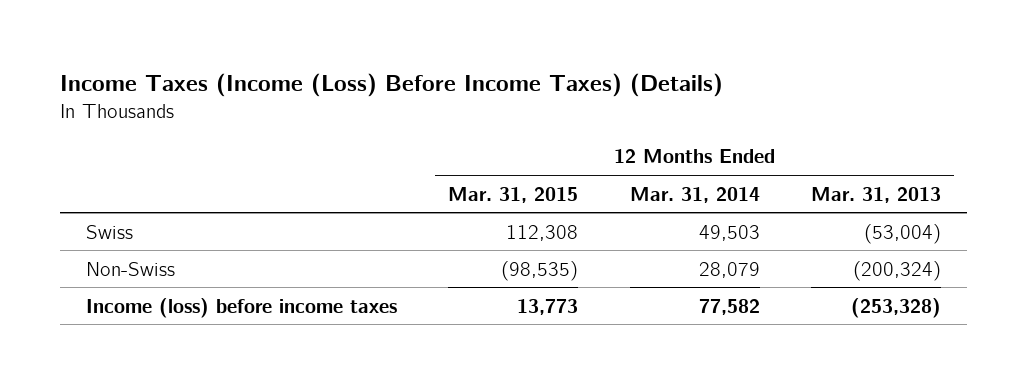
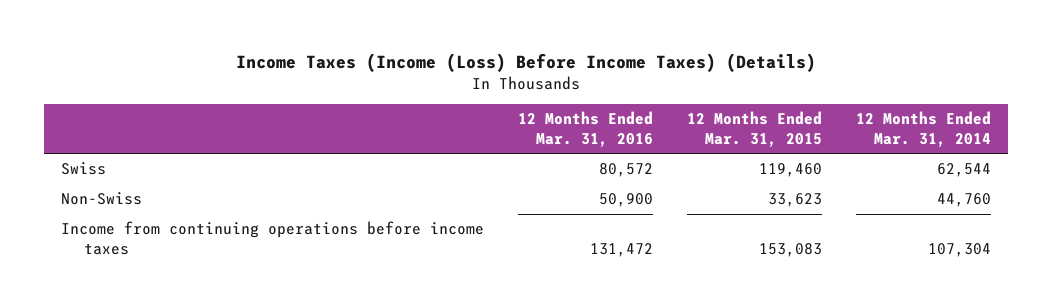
- | 12 Months Ended Mar. 31, 2015 | 12 Months Ended Mar. 31, 2014 | 12 Months Ended Mar. 31, 2013
+ | 12 Months Ended Mar. 31, 2016 | 12 Months Ended Mar. 31, 2015 | 12 Months Ended Mar. 31, 2014
- Swiss | 112,308 | 49,503 | (53,004)
- Non-Swiss | (98,535) | 28,079 | (200,324)
- Income (loss) before income taxes | 13,773 | 77,582 | (253,328)
+ Swiss | 80,572 | 119,460 | 62,544
+ Non-Swiss | 50,900 | 33,623 | 44,760
+ Income from continuing operations before income taxes | 131,472 | 153,083 | 107,304

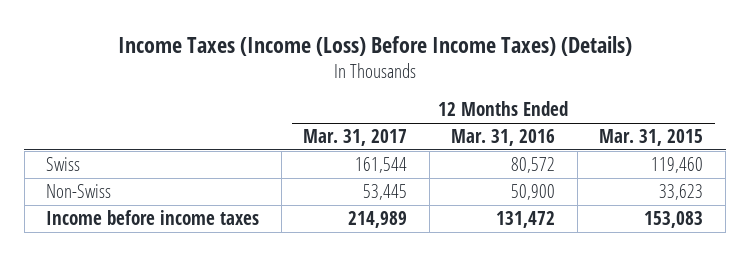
- | 12 Months Ended Mar. 31, 2016 | 12 Months Ended Mar. 31, 2015 | 12 Months Ended Mar. 31, 2014
+ | 12 Months Ended Mar. 31, 2017 | 12 Months Ended Mar. 31, 2016 | 12 Months Ended Mar. 31, 2015
- Income from continuing operations before income taxes | 131,472 | 153,083 | 107,304
+ Income before income taxes | 214,989 | 131,472 | 153,083

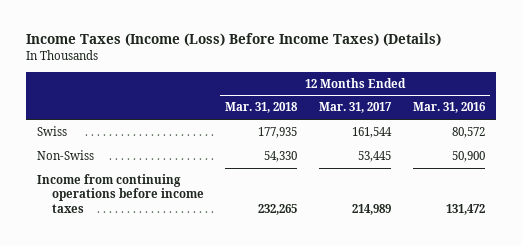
- | 12 Months Ended Mar. 31, 2017 | 12 Months Ended Mar. 31, 2016 | 12 Months Ended Mar. 31, 2015
+ | 12 Months Ended Mar. 31, 2018 | 12 Months Ended Mar. 31, 2017 | 12 Months Ended Mar. 31, 2016
- Income before income taxes | 214,989 | 131,472 | 153,083
+ Income from continuing operations before income taxes | 232,265 | 214,989 | 131,472

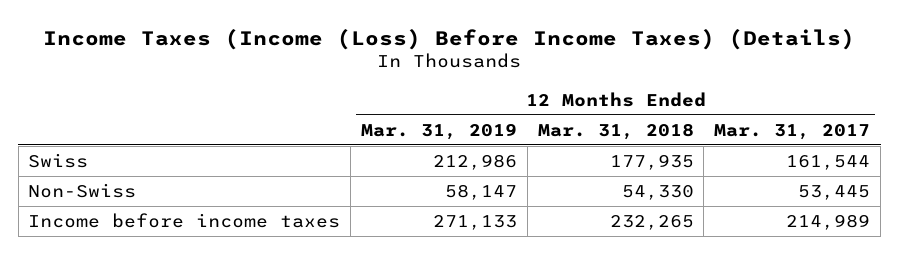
- | 12 Months Ended Mar. 31, 2018 | 12 Months Ended Mar. 31, 2017 | 12 Months Ended Mar. 31, 2016
+ | 12 Months Ended Mar. 31, 2019 | 12 Months Ended Mar. 31, 2018 | 12 Months Ended Mar. 31, 2017
- Income from continuing operations before income taxes | 232,265 | 214,989 | 131,472
+ Income before income taxes | 271,133 | 232,265 | 214,989

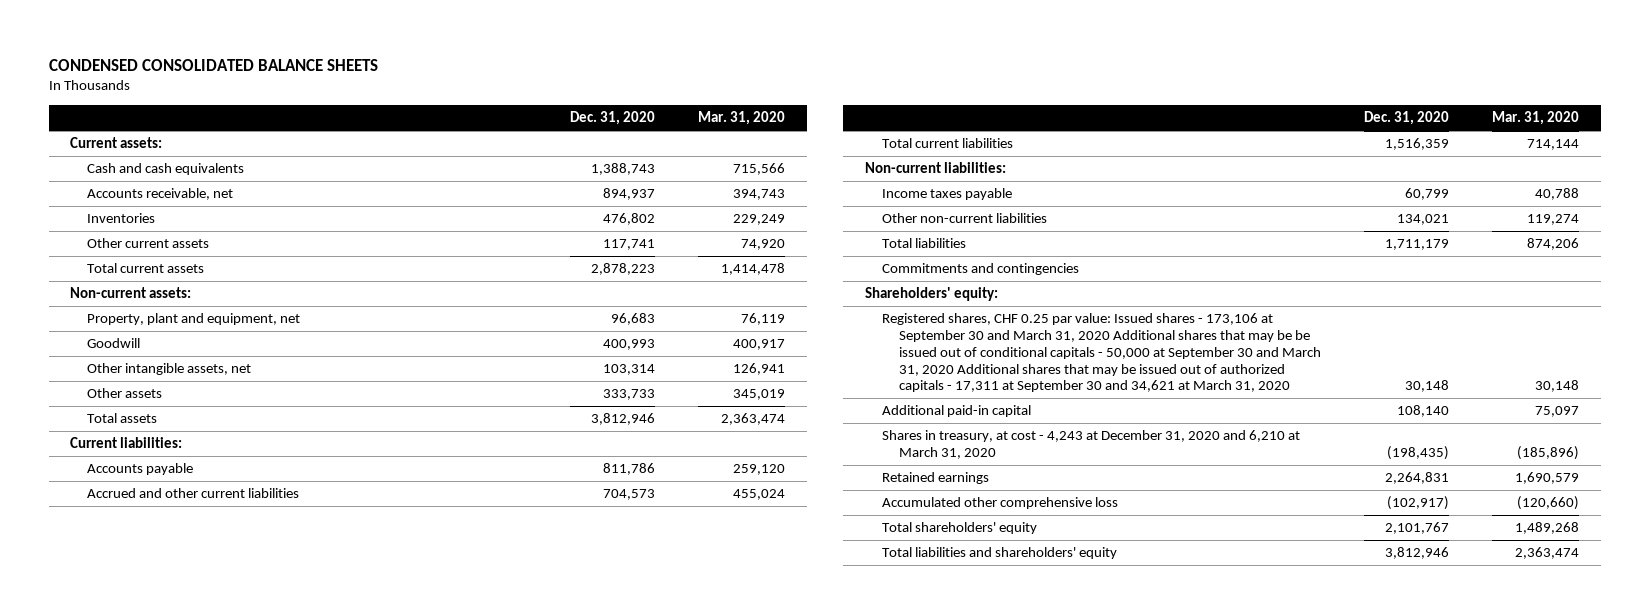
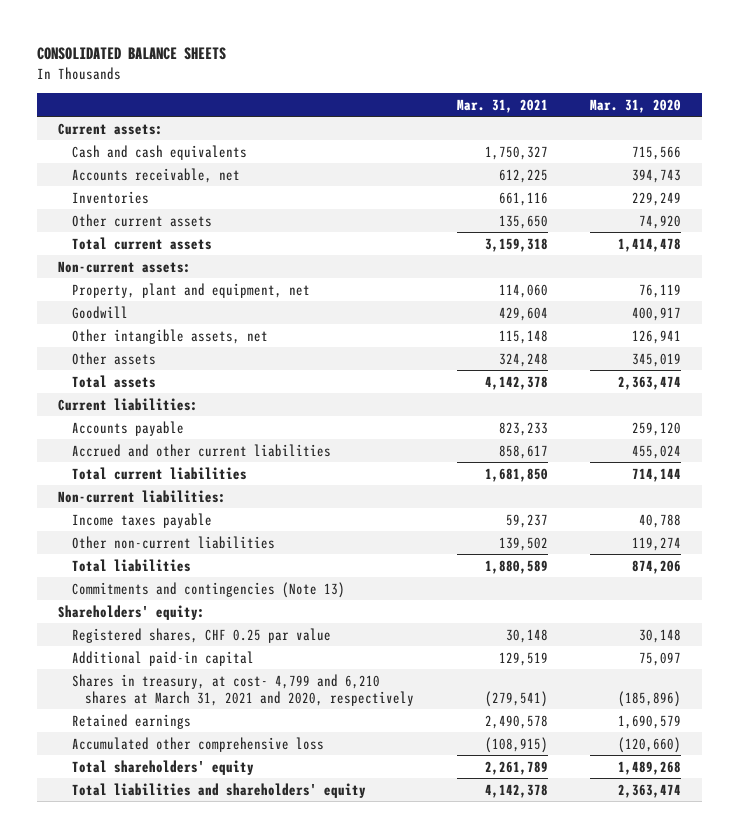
- CONDENSED CONSOLIDATED BALANCE SHEETS
+ CONSOLIDATED BALANCE SHEETS
- | Dec. 31, 2020 | Mar. 31, 2020
+ | Mar. 31, 2021 | Mar. 31, 2020
- Commitments and contingencies
+ Commitments and contingencies (Note 13)
- Registered shares, CHF 0.25 par value: Issued shares - 173,106 at September 30 and March 31, 2020 Additional shares that may be be issued out of conditional capitals - 50,000 at September 30 and March 31, 2020 Additional shares that may be issued out of authorized capitals - 17,311 at September 30 and 34,621 at March 31, 2020 | 30,148 | 30,148
+ Registered shares, CHF 0.25 par value | 30,148 | 30,148
- Shares in treasury, at cost - 4,243 at December 31, 2020 and 6,210 at March 31, 2020 | (198,435) | (185,896)
+ Shares in treasury, at cost- 4,799 and 6,210 shares at March 31, 2021 and 2020, respectively | (279,541) | (185,896)

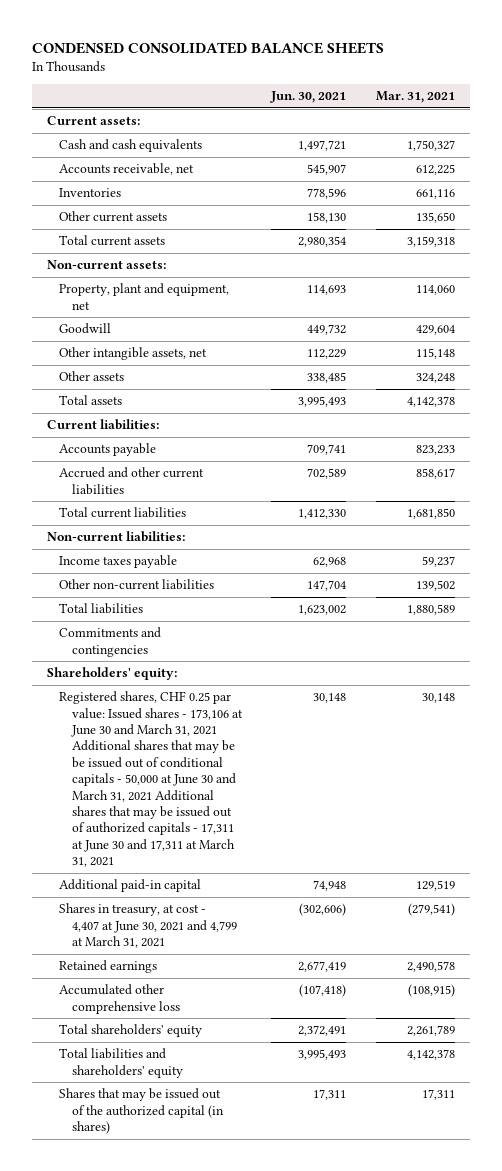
- CONSOLIDATED BALANCE SHEETS
+ CONDENSED CONSOLIDATED BALANCE SHEETS
- | Mar. 31, 2021 | Mar. 31, 2020
+ | Jun. 30, 2021 | Mar. 31, 2021
- Commitments and contingencies (Note 13)
+ Commitments and contingencies
- Registered shares, CHF 0.25 par value | 30,148 | 30,148
+ Registered shares, CHF 0.25 par value: Issued shares - 173,106 at June 30 and March 31, 2021 Additional shares that may be be issued out of conditional capitals - 50,000 at June 30 and March 31, 2021 Additional shares that may be issued out of authorized capitals - 17,311 at June 30 and 17,311 at March 31, 2021 | 30,148 | 30,148
- Shares in treasury, at cost- 4,799 and 6,210 shares at March 31, 2021 and 2020, respectively | (279,541) | (185,896)
+ Shares in treasury, at cost - 4,407 at June 30, 2021 and 4,799 at March 31, 2021 | (302,606) | (279,541)
+ Shares that may be issued out of the authorized capital (in shares) | 17,311 | 17,311

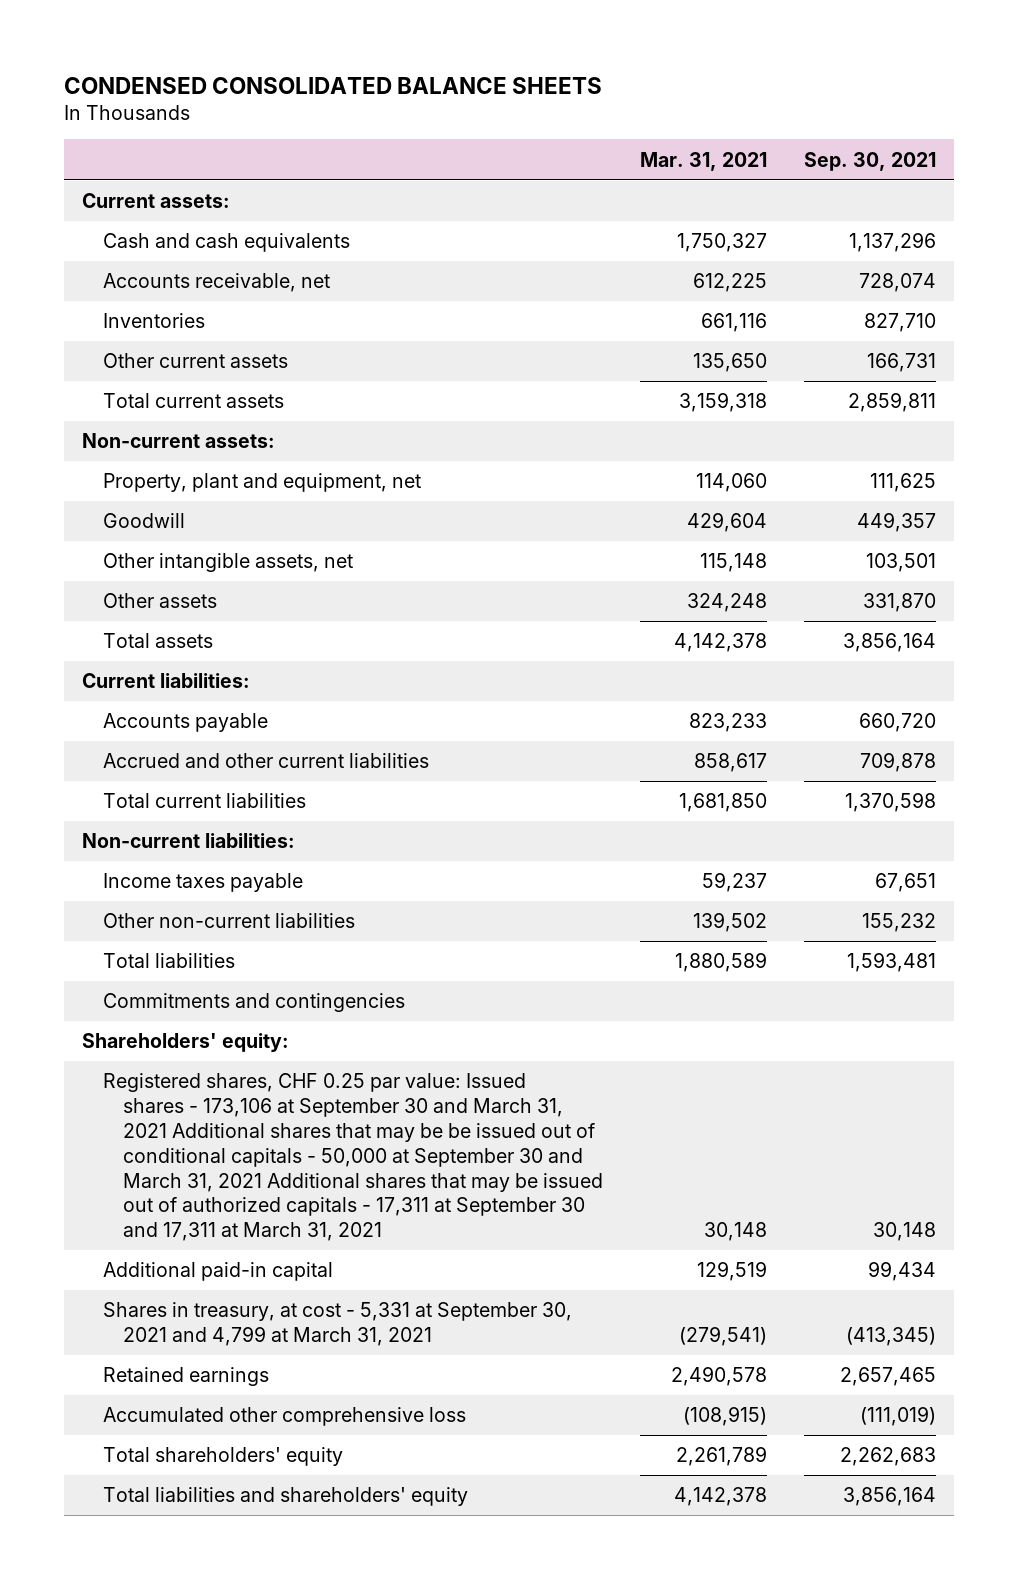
- | Jun. 30, 2021 | Mar. 31, 2021
+ | Mar. 31, 2021 | Sep. 30, 2021
- Registered shares, CHF 0.25 par value: Issued shares - 173,106 at June 30 and March 31, 2021 Additional shares that may be be issued out of conditional capitals - 50,000 at June 30 and March 31, 2021 Additional shares that may be issued out of authorized capitals - 17,311 at June 30 and 17,311 at March 31, 2021 | 30,148 | 30,148
+ Registered shares, CHF 0.25 par value: Issued shares - 173,106 at September 30 and March 31, 2021 Additional shares that may be be issued out of conditional capitals - 50,000 at September 30 and March 31, 2021 Additional shares that may be issued out of authorized capitals - 17,311 at September 30 and 17,311 at March 31, 2021 | 30,148 | 30,148
- Shares in treasury, at cost - 4,407 at June 30, 2021 and 4,799 at March 31, 2021 | (302,606) | (279,541)
+ Shares in treasury, at cost - 5,331 at September 30, 2021 and 4,799 at March 31, 2021 | (279,541) | (413,345)
- Shares that may be issued out of the authorized capital (in shares) | 17,311 | 17,311

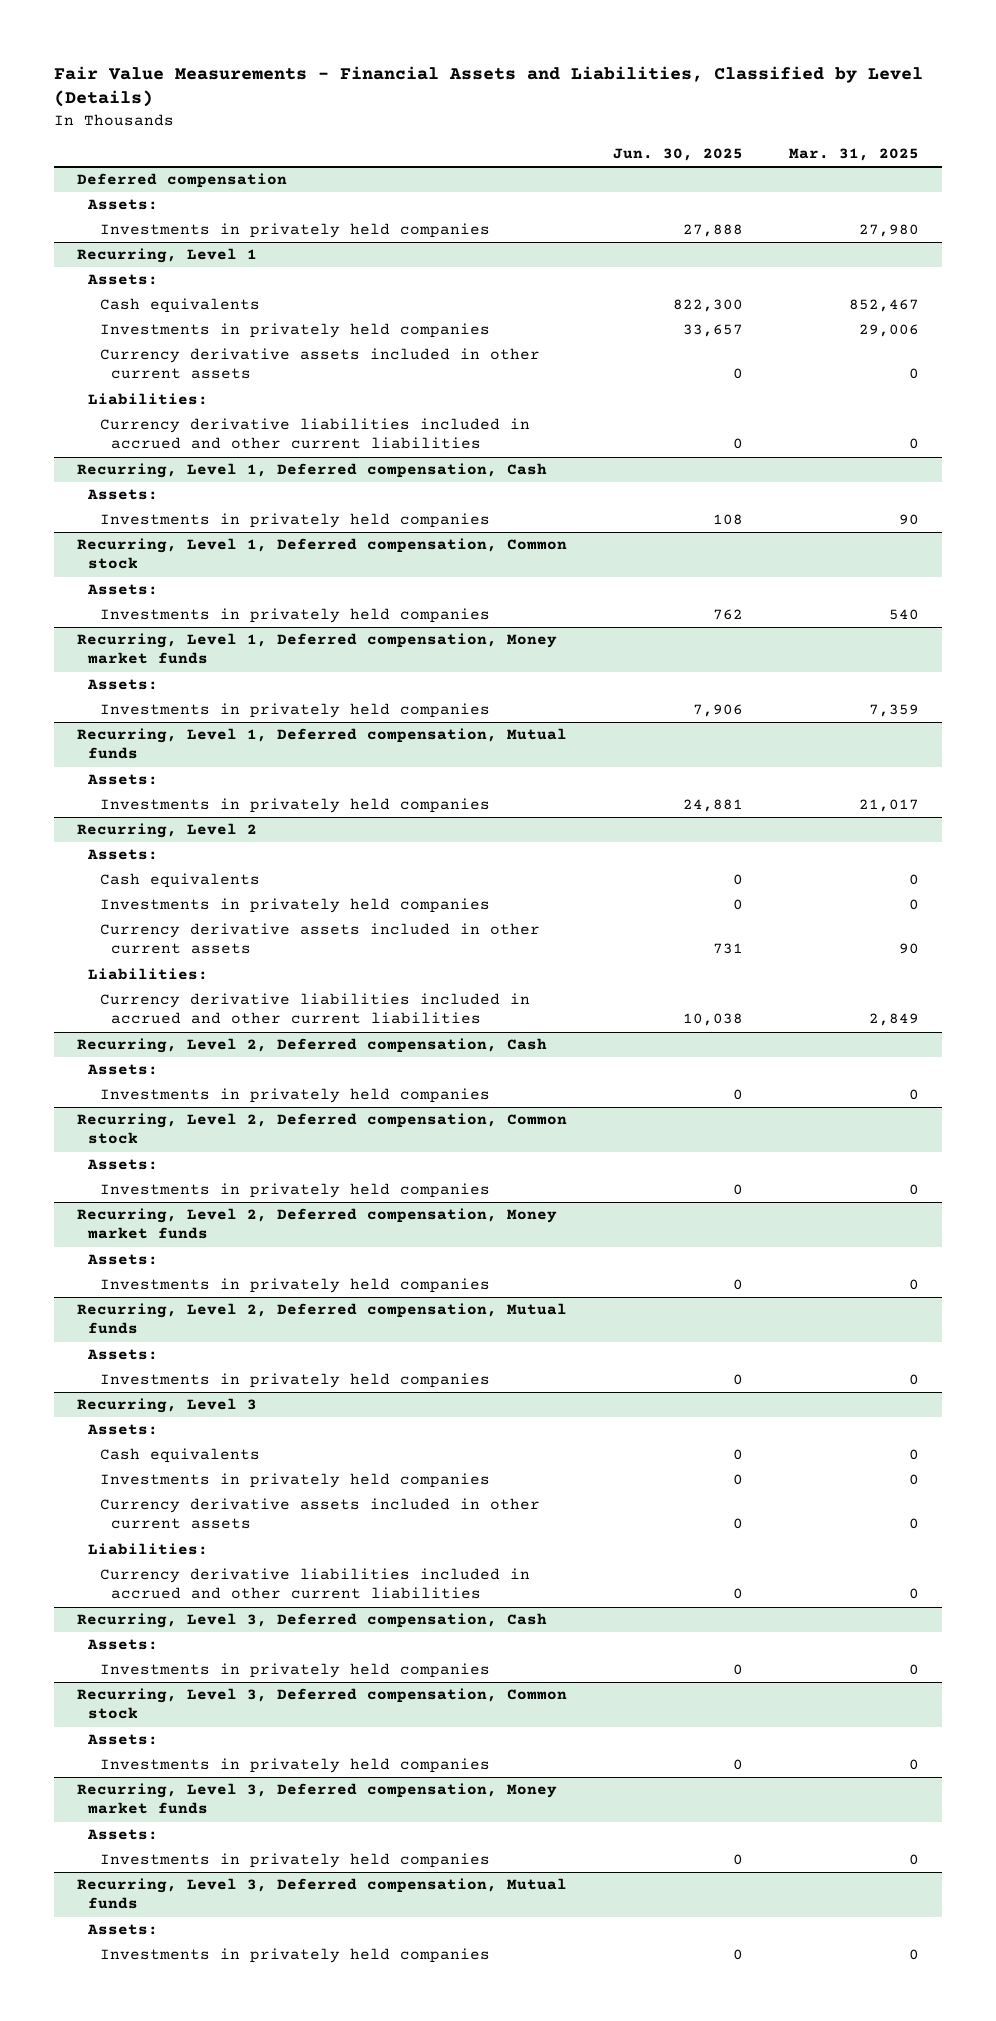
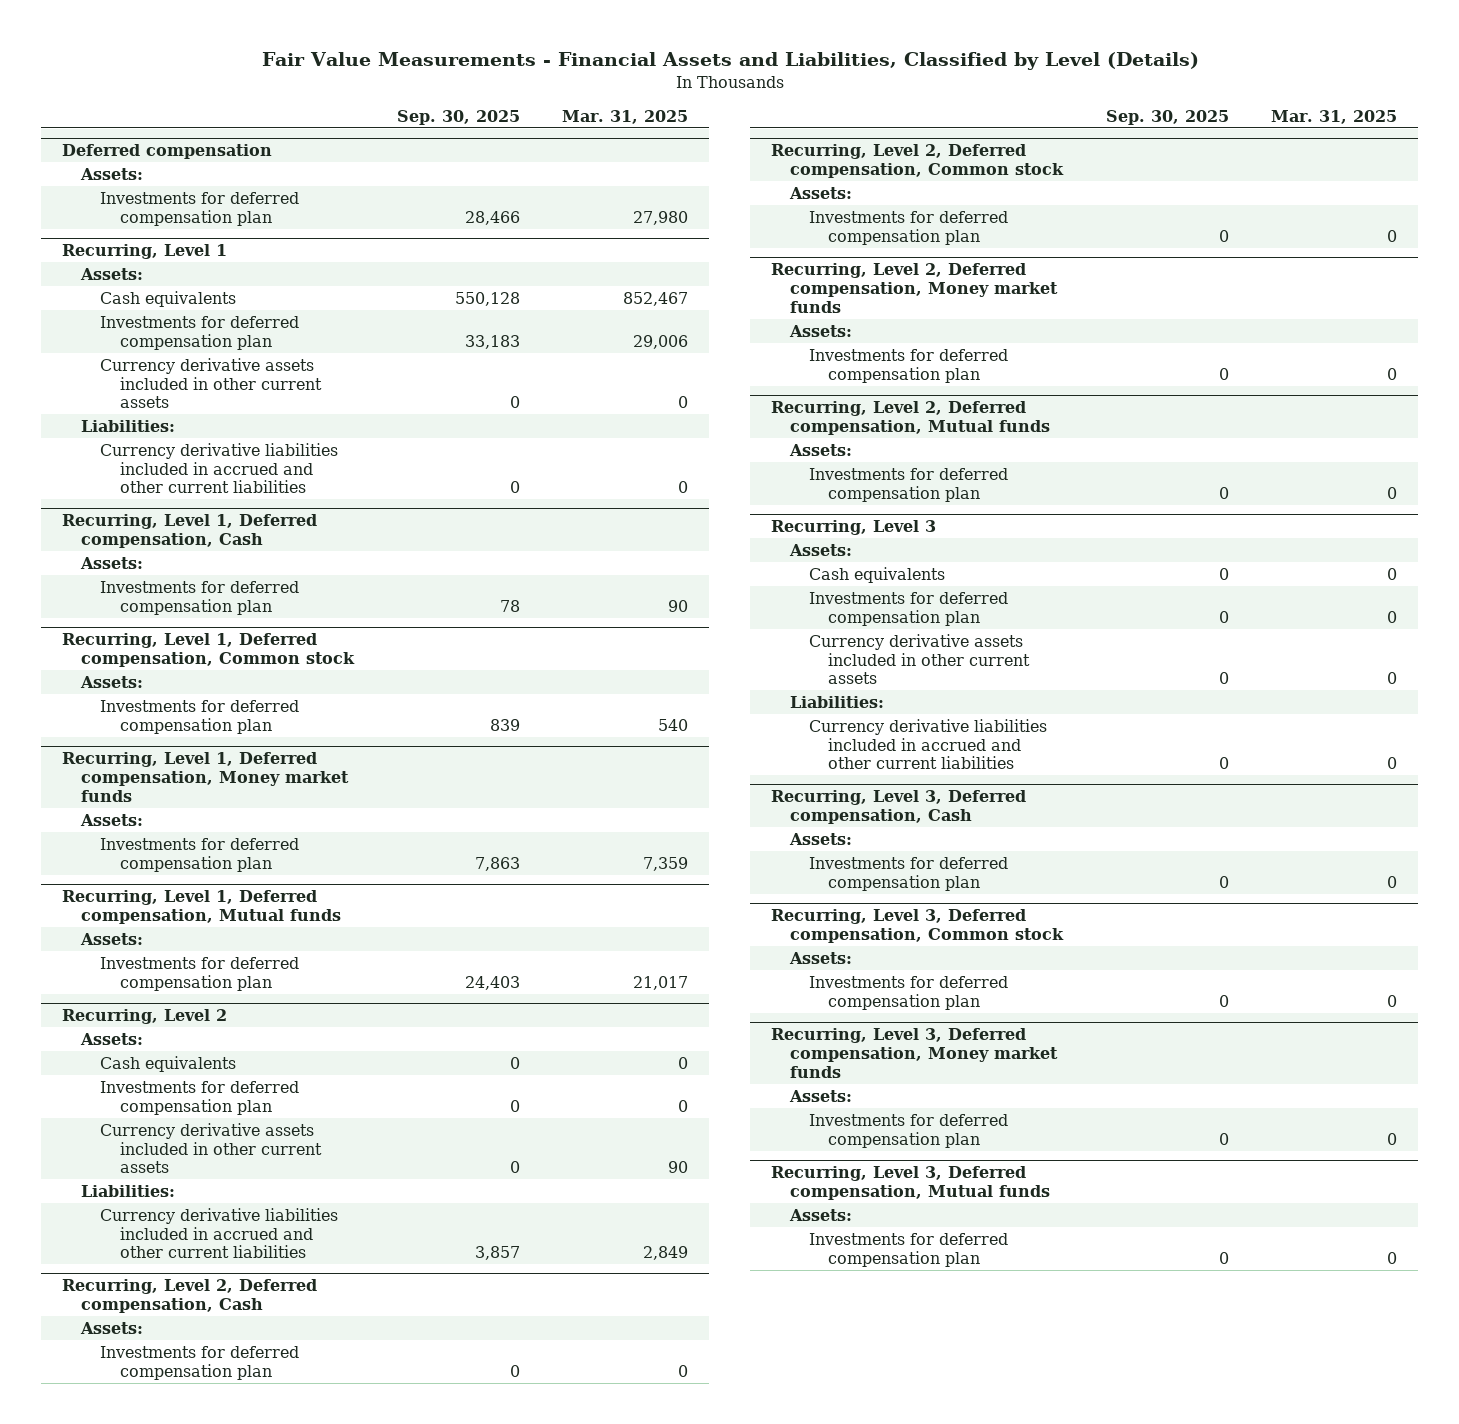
- | Jun. 30, 2025 | Mar. 31, 2025
+ | Sep. 30, 2025 | Mar. 31, 2025
@ Deferred compensation
- Investments in privately held companies | 27,888 | 27,980
+ Investments for deferred compensation plan | 28,466 | 27,980
@ Recurring, Level 1
- Investments in privately held companies | 33,657 | 29,006
+ Investments for deferred compensation plan | 33,183 | 29,006
@ Recurring, Level 1, Deferred compensation, Cash
- Investments in privately held companies | 108 | 90
+ Investments for deferred compensation plan | 78 | 90
@ Recurring, Level 1, Deferred compensation, Common stock
- Investments in privately held companies | 762 | 540
+ Investments for deferred compensation plan | 839 | 540
@ Recurring, Level 1, Deferred compensation, Money market funds
- Investments in privately held companies | 7,906 | 7,359
+ Investments for deferred compensation plan | 7,863 | 7,359
@ Recurring, Level 1, Deferred compensation, Mutual funds
- Investments in privately held companies | 24,881 | 21,017
+ Investments for deferred compensation plan | 24,403 | 21,017
@ Recurring, Level 2
- Investments in privately held companies | 0 | 0
+ Investments for deferred compensation plan | 0 | 0
@ Recurring, Level 2, Deferred compensation, Cash
- Investments in privately held companies | 0 | 0
+ Investments for deferred compensation plan | 0 | 0
@ Recurring, Level 2, Deferred compensation, Common stock
- Investments in privately held companies | 0 | 0
+ Investments for deferred compensation plan | 0 | 0
@ Recurring, Level 2, Deferred compensation, Money market funds
- Investments in privately held companies | 0 | 0
+ Investments for deferred compensation plan | 0 | 0
@ Recurring, Level 2, Deferred compensation, Mutual funds
- Investments in privately held companies | 0 | 0
+ Investments for deferred compensation plan | 0 | 0
@ Recurring, Level 3
- Investments in privately held companies | 0 | 0
+ Investments for deferred compensation plan | 0 | 0
@ Recurring, Level 3, Deferred compensation, Cash
- Investments in privately held companies | 0 | 0
+ Investments for deferred compensation plan | 0 | 0
@ Recurring, Level 3, Deferred compensation, Common stock
- Investments in privately held companies | 0 | 0
+ Investments for deferred compensation plan | 0 | 0
@ Recurring, Level 3, Deferred compensation, Money market funds
- Investments in privately held companies | 0 | 0
+ Investments for deferred compensation plan | 0 | 0
@ Recurring, Level 3, Deferred compensation, Mutual funds
- Investments in privately held companies | 0 | 0
+ Investments for deferred compensation plan | 0 | 0

